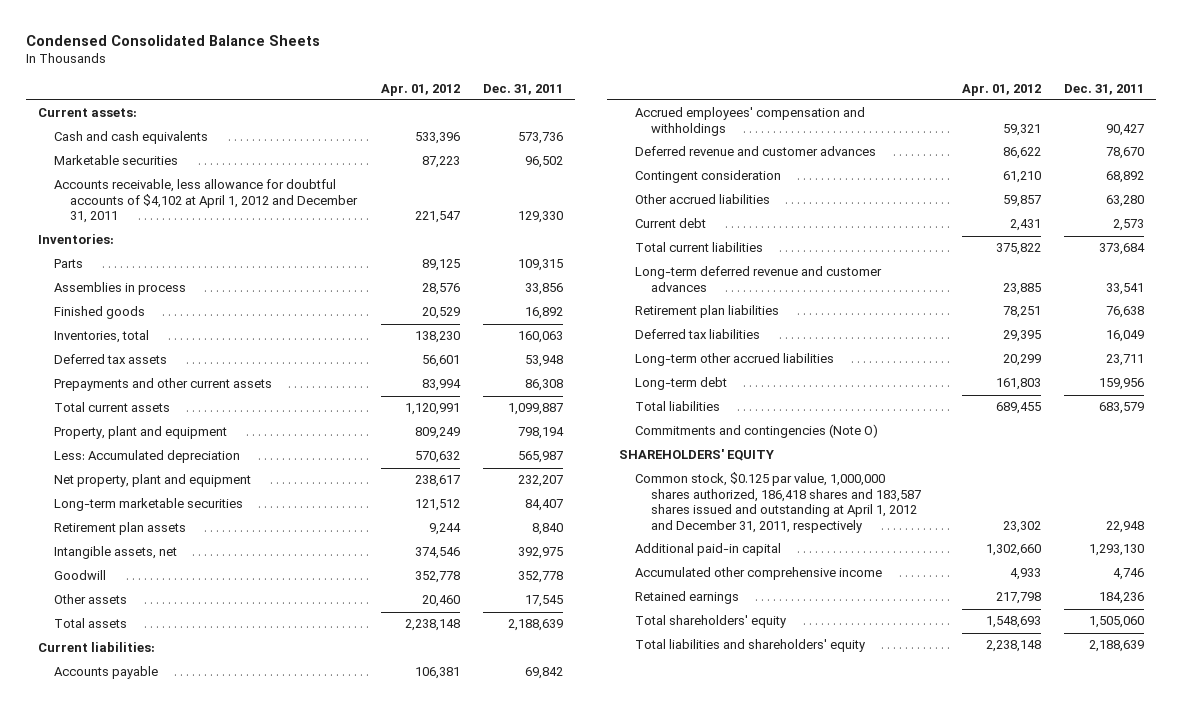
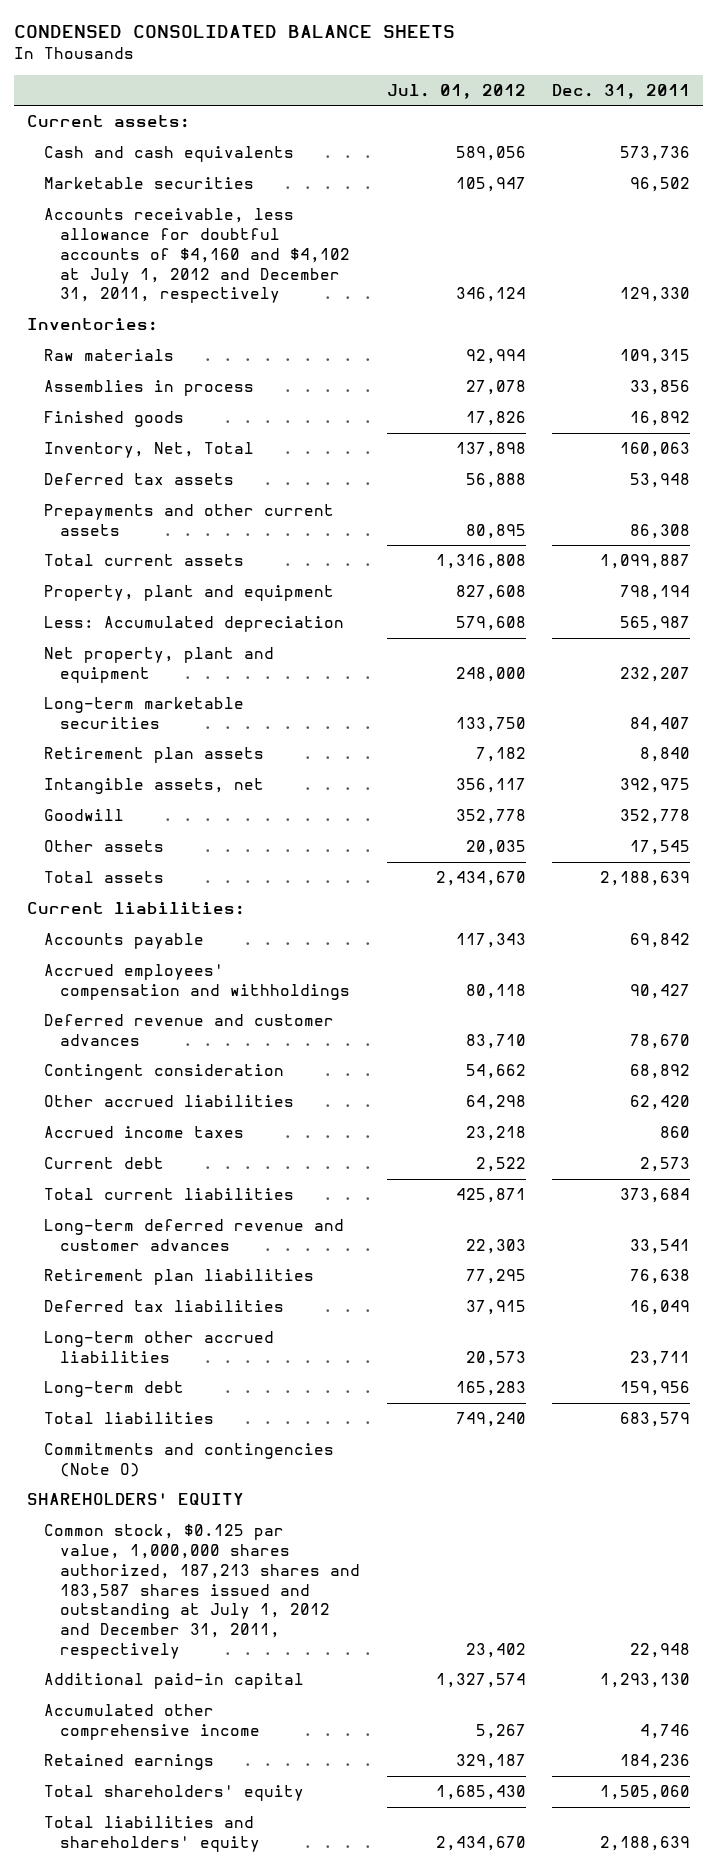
- Condensed Consolidated Balance Sheets
+ CONDENSED CONSOLIDATED BALANCE SHEETS
- | Apr. 01, 2012 | Dec. 31, 2011
+ | Jul. 01, 2012 | Dec. 31, 2011
- Accounts receivable, less allowance for doubtful accounts of $4,102 at April 1, 2012 and December 31, 2011 | 221,547 | 129,330
+ Accounts receivable, less allowance for doubtful accounts of $4,160 and $4,102 at July 1, 2012 and December 31, 2011, respectively | 346,124 | 129,330
- Parts | 89,125 | 109,315
+ Raw materials | 92,994 | 109,315
- Inventories, total | 138,230 | 160,063
+ Inventory, Net, Total | 137,898 | 160,063
- Other accrued liabilities | 59,857 | 63,280
+ Other accrued liabilities | 64,298 | 62,420
+ Accrued income taxes | 23,218 | 860
- Common stock, $0.125 par value, 1,000,000 shares authorized, 186,418 shares and 183,587 shares issued and outstanding at April 1, 2012 and December 31, 2011, respectively | 23,302 | 22,948
+ Common stock, $0.125 par value, 1,000,000 shares authorized, 187,213 shares and 183,587 shares issued and outstanding at July 1, 2012 and December 31, 2011, respectively | 23,402 | 22,948

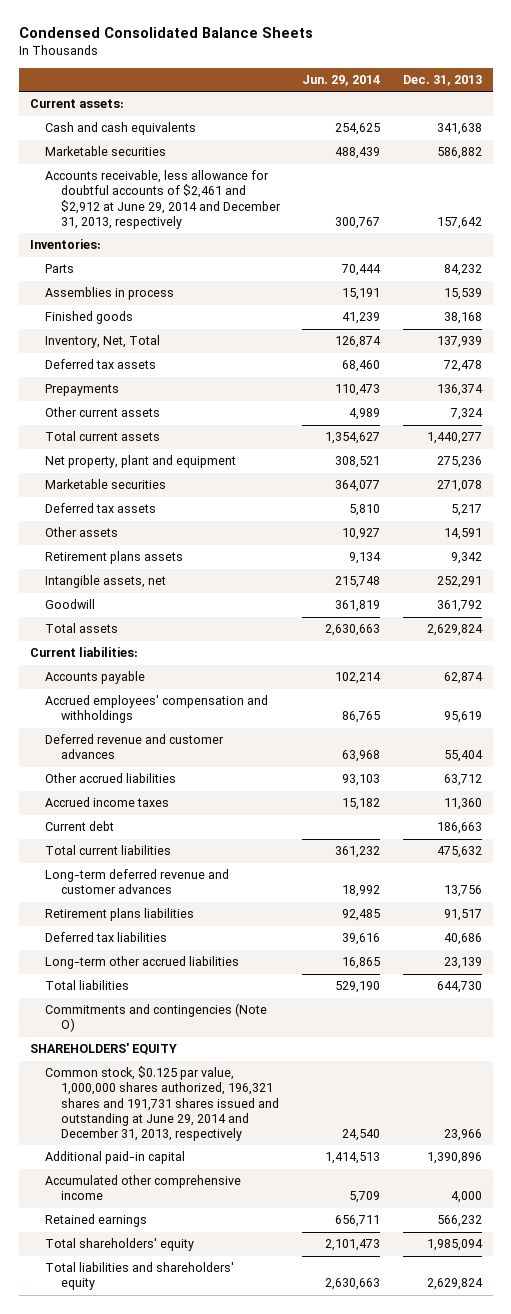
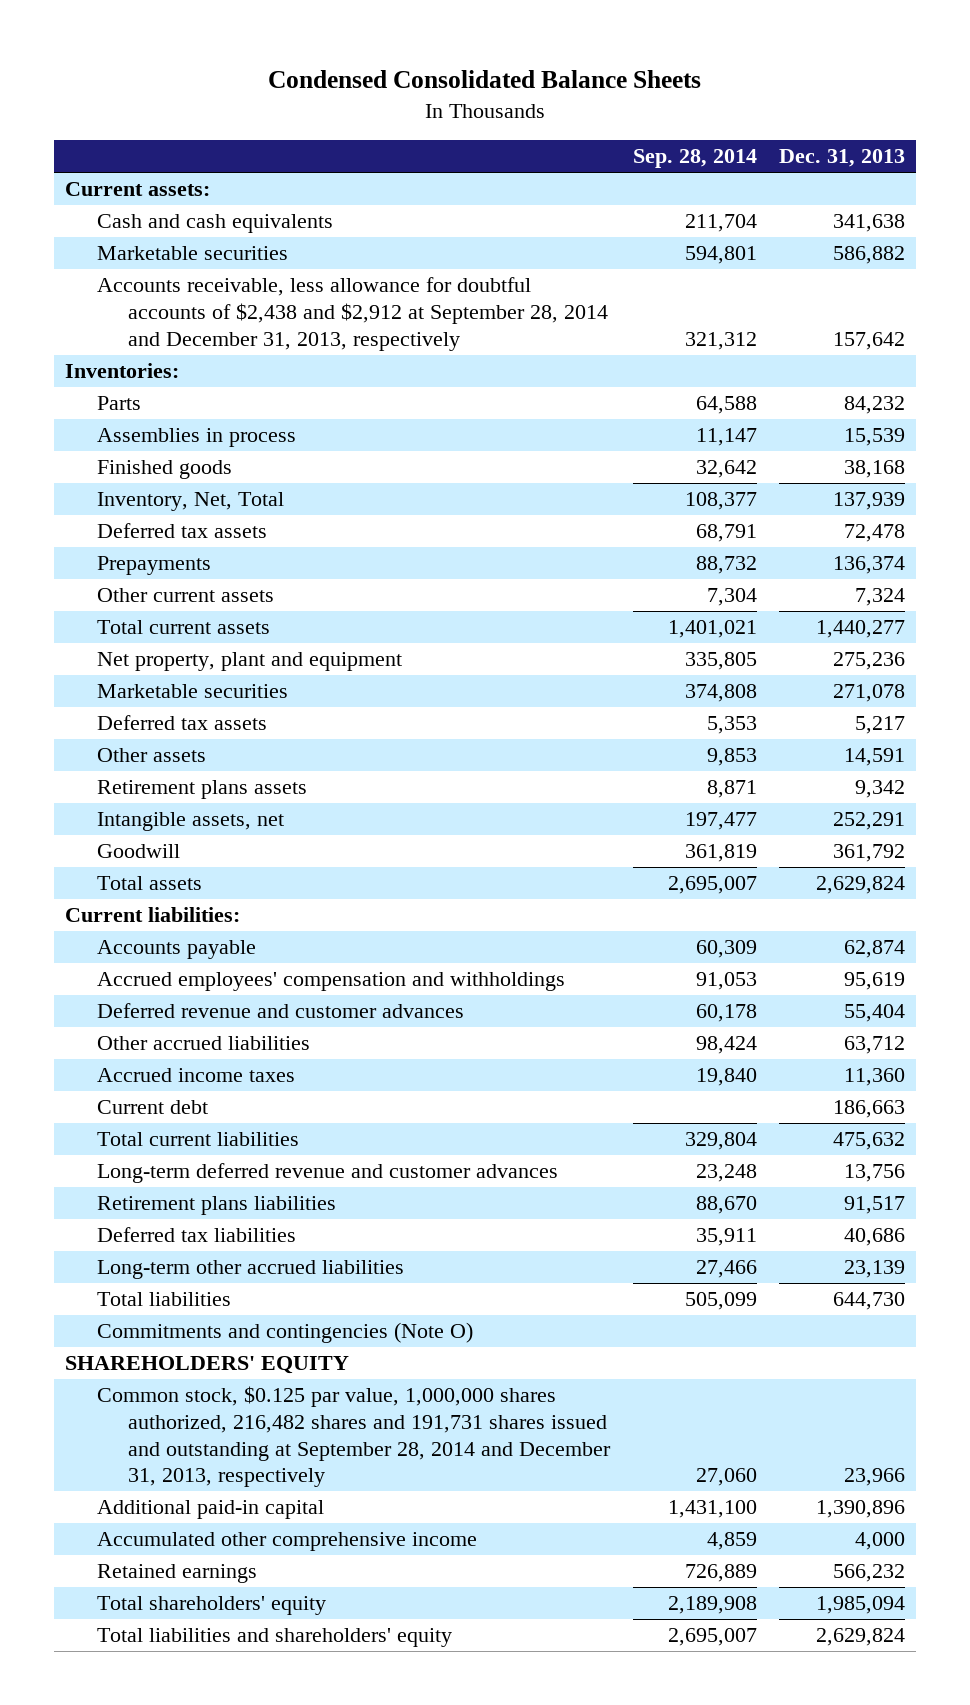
- | Jun. 29, 2014 | Dec. 31, 2013
+ | Sep. 28, 2014 | Dec. 31, 2013
- Accounts receivable, less allowance for doubtful accounts of $2,461 and $2,912 at June 29, 2014 and December 31, 2013, respectively | 300,767 | 157,642
+ Accounts receivable, less allowance for doubtful accounts of $2,438 and $2,912 at September 28, 2014 and December 31, 2013, respectively | 321,312 | 157,642
- Common stock, $0.125 par value, 1,000,000 shares authorized, 196,321 shares and 191,731 shares issued and outstanding at June 29, 2014 and December 31, 2013, respectively | 24,540 | 23,966
+ Common stock, $0.125 par value, 1,000,000 shares authorized, 216,482 shares and 191,731 shares issued and outstanding at September 28, 2014 and December 31, 2013, respectively | 27,060 | 23,966

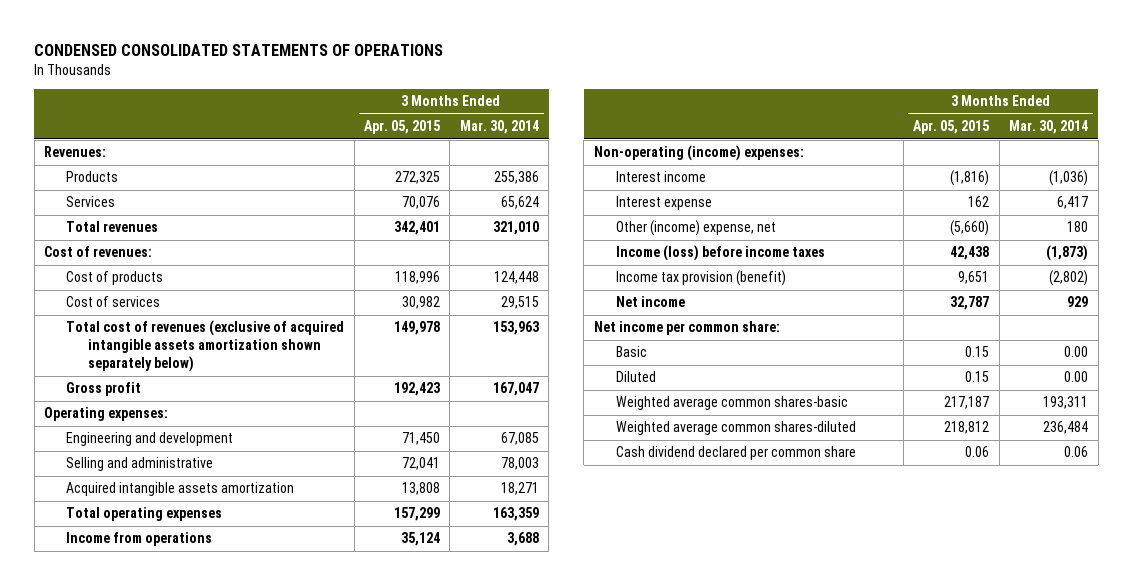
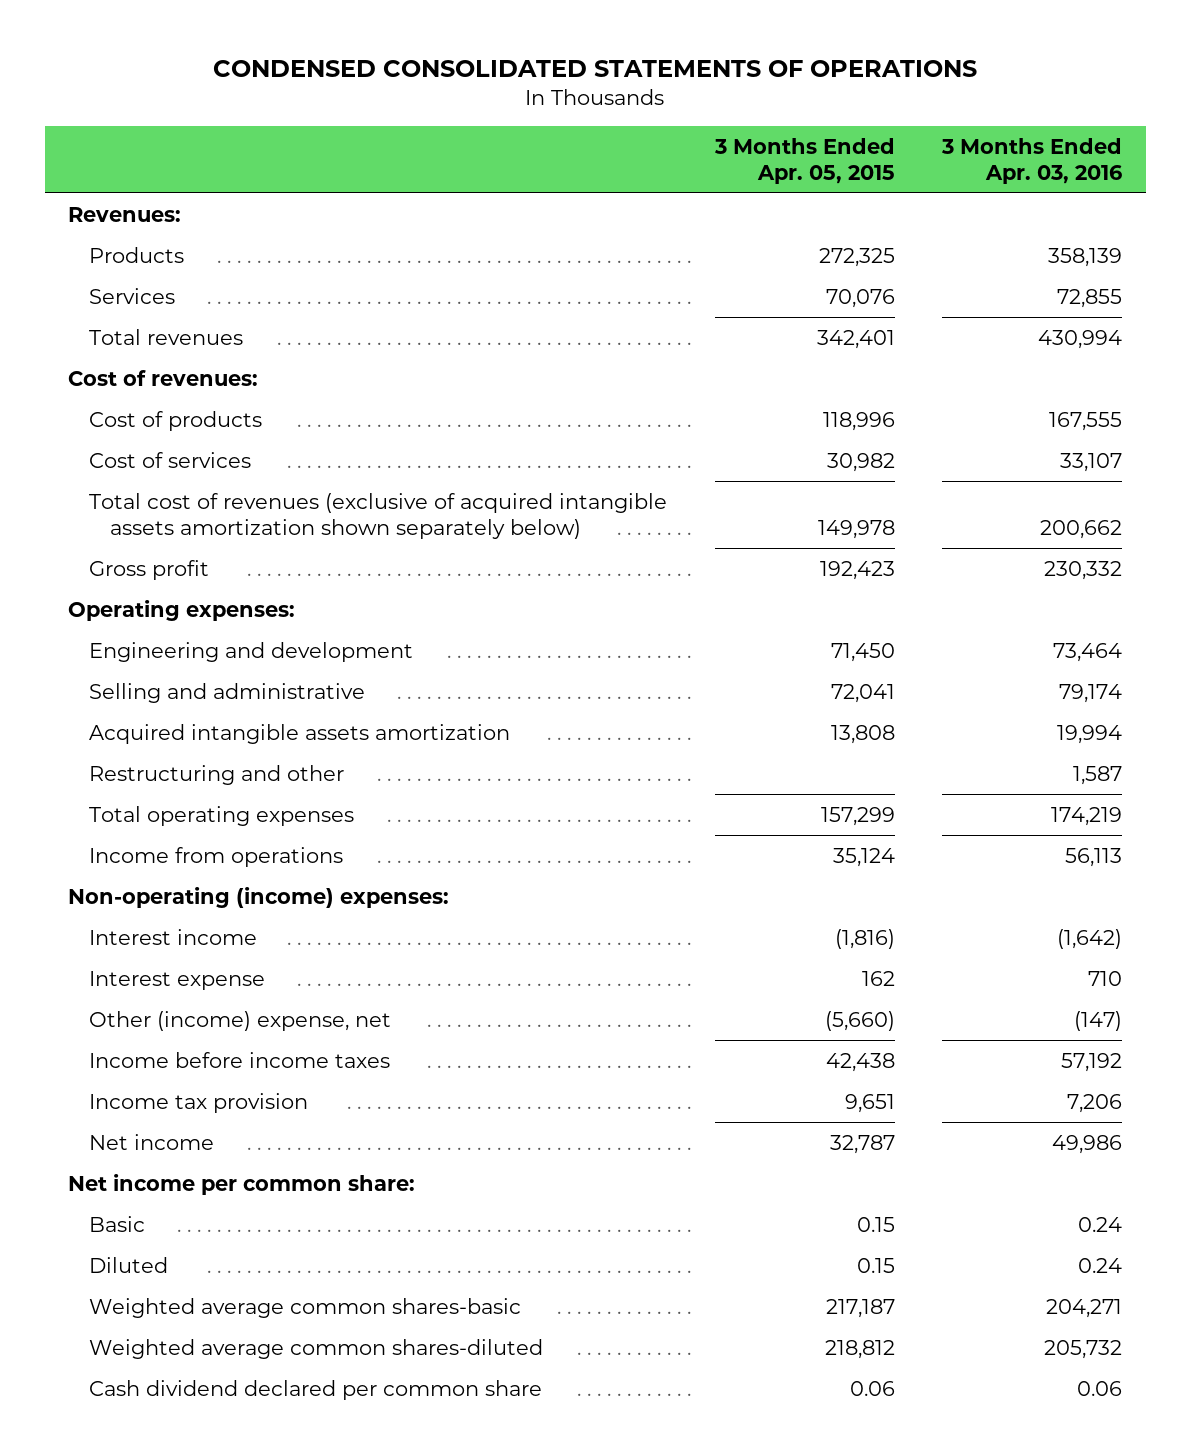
- | 3 Months Ended Apr. 05, 2015 | 3 Months Ended Mar. 30, 2014
+ | 3 Months Ended Apr. 05, 2015 | 3 Months Ended Apr. 03, 2016
+ Restructuring and other | | 1,587
- Income (loss) before income taxes | 42,438 | (1,873)
- Income tax provision (benefit) | 9,651 | (2,802)
+ Income before income taxes | 42,438 | 57,192
+ Income tax provision | 9,651 | 7,206

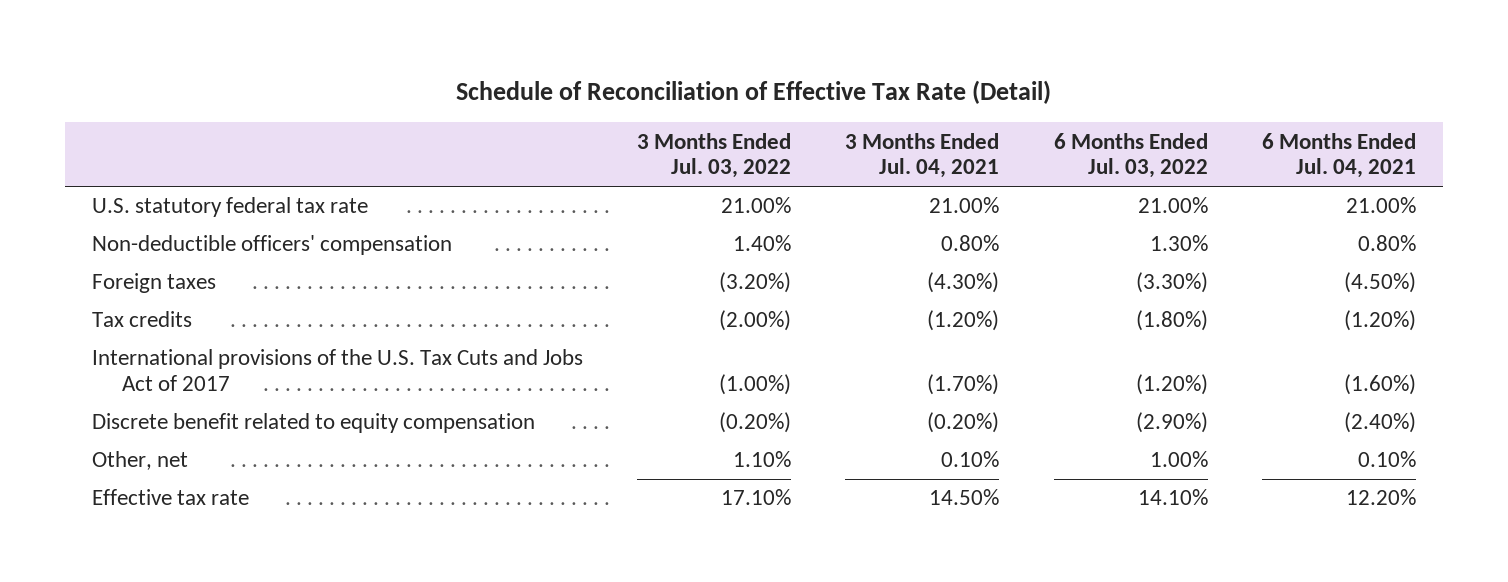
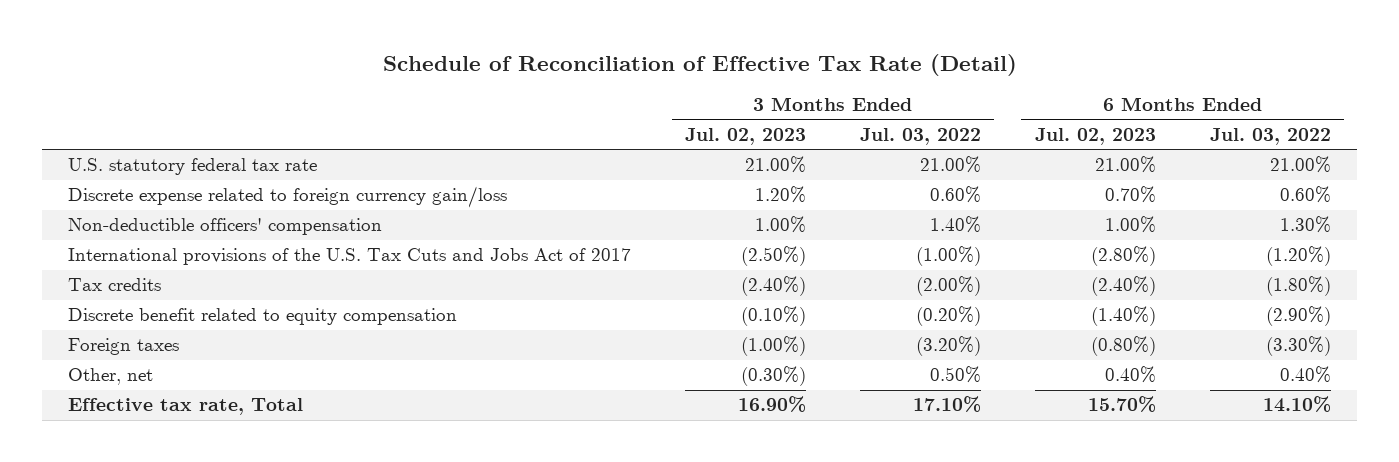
- | 3 Months Ended Jul. 03, 2022 | 3 Months Ended Jul. 04, 2021 | 6 Months Ended Jul. 03, 2022 | 6 Months Ended Jul. 04, 2021
+ | 3 Months Ended Jul. 02, 2023 | 3 Months Ended Jul. 03, 2022 | 6 Months Ended Jul. 02, 2023 | 6 Months Ended Jul. 03, 2022
+ Discrete expense related to foreign currency gain/loss | 1.20% | 0.60% | 0.70% | 0.60%
moved down: Tax credits | (2.40%) | (2.00%) | (2.40%) | (1.80%)
- Other, net | 1.10% | 0.10% | 1.00% | 0.10%
- Effective tax rate | 17.10% | 14.50% | 14.10% | 12.20%
moved down: Foreign taxes | (1.00%) | (3.20%) | (0.80%) | (3.30%)
+ Other, net | (0.30%) | 0.50% | 0.40% | 0.40%
+ Effective tax rate, Total | 16.90% | 17.10% | 15.70% | 14.10%

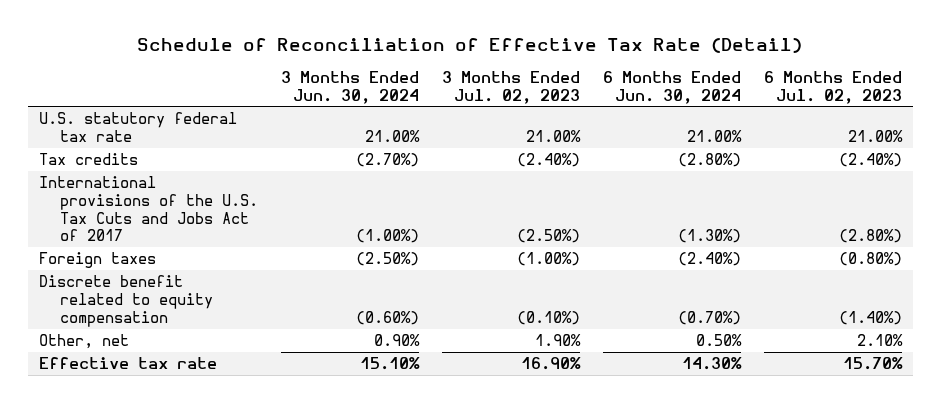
- | 3 Months Ended Jul. 02, 2023 | 3 Months Ended Jul. 03, 2022 | 6 Months Ended Jul. 02, 2023 | 6 Months Ended Jul. 03, 2022
+ | 3 Months Ended Jun. 30, 2024 | 3 Months Ended Jul. 02, 2023 | 6 Months Ended Jun. 30, 2024 | 6 Months Ended Jul. 02, 2023
- Discrete expense related to foreign currency gain/loss | 1.20% | 0.60% | 0.70% | 0.60%
- Non-deductible officers' compensation | 1.00% | 1.40% | 1.00% | 1.30%
moved down: International provisions of the U.S. Tax Cuts and Jobs Act of 2017 | (1.00%) | (2.50%) | (1.30%) | (2.80%)
- Other, net | (0.30%) | 0.50% | 0.40% | 0.40%
- Effective tax rate, Total | 16.90% | 17.10% | 15.70% | 14.10%
moved down: Discrete benefit related to equity compensation | (0.60%) | (0.10%) | (0.70%) | (1.40%)
+ Other, net | 0.90% | 1.90% | 0.50% | 2.10%
+ Effective tax rate | 15.10% | 16.90% | 14.30% | 15.70%

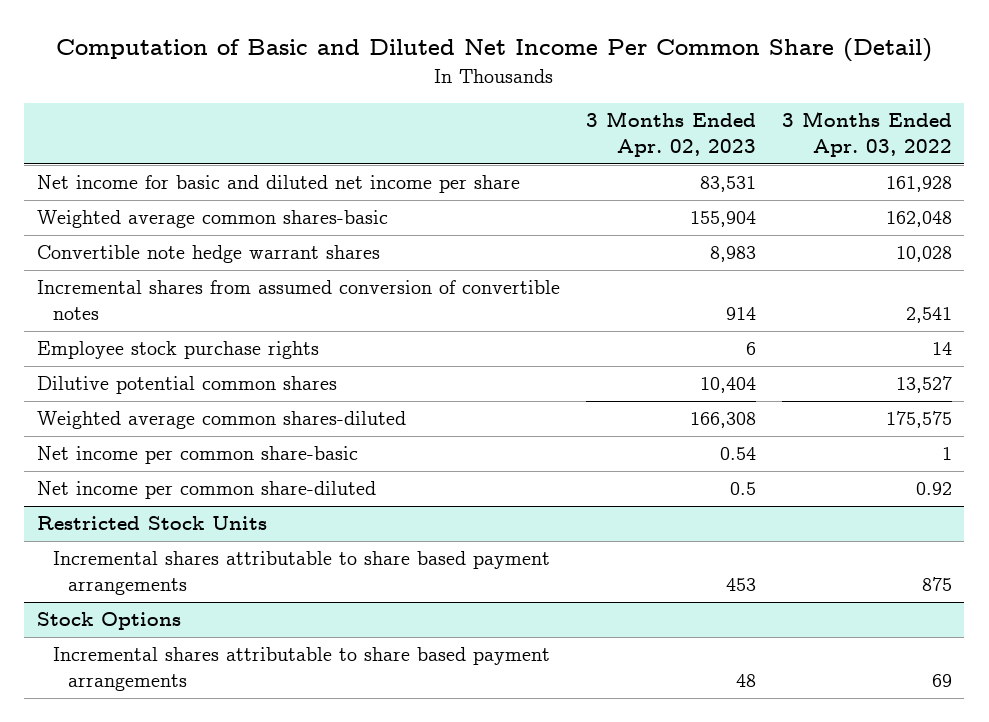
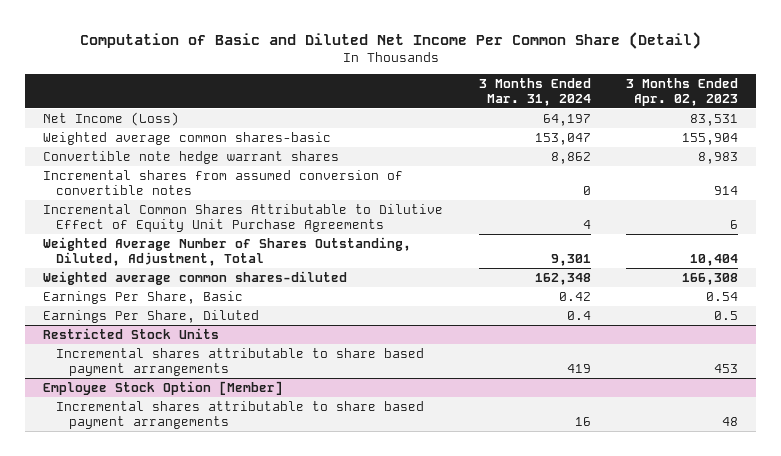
- | 3 Months Ended Apr. 02, 2023 | 3 Months Ended Apr. 03, 2022
+ | 3 Months Ended Mar. 31, 2024 | 3 Months Ended Apr. 02, 2023
- Net income for basic and diluted net income per share | 83,531 | 161,928
+ Net Income (Loss) | 64,197 | 83,531
- Employee stock purchase rights | 6 | 14
- Dilutive potential common shares | 10,404 | 13,527
+ Incremental Common Shares Attributable to Dilutive Effect of Equity Unit Purchase Agreements | 4 | 6
+ Weighted Average Number of Shares Outstanding, Diluted, Adjustment, Total | 9,301 | 10,404
- Net income per common share-basic | 0.54 | 1
- Net income per common share-diluted | 0.5 | 0.92
+ Earnings Per Share, Basic | 0.42 | 0.54
+ Earnings Per Share, Diluted | 0.4 | 0.5
- Stock Options
+ Employee Stock Option [Member]

